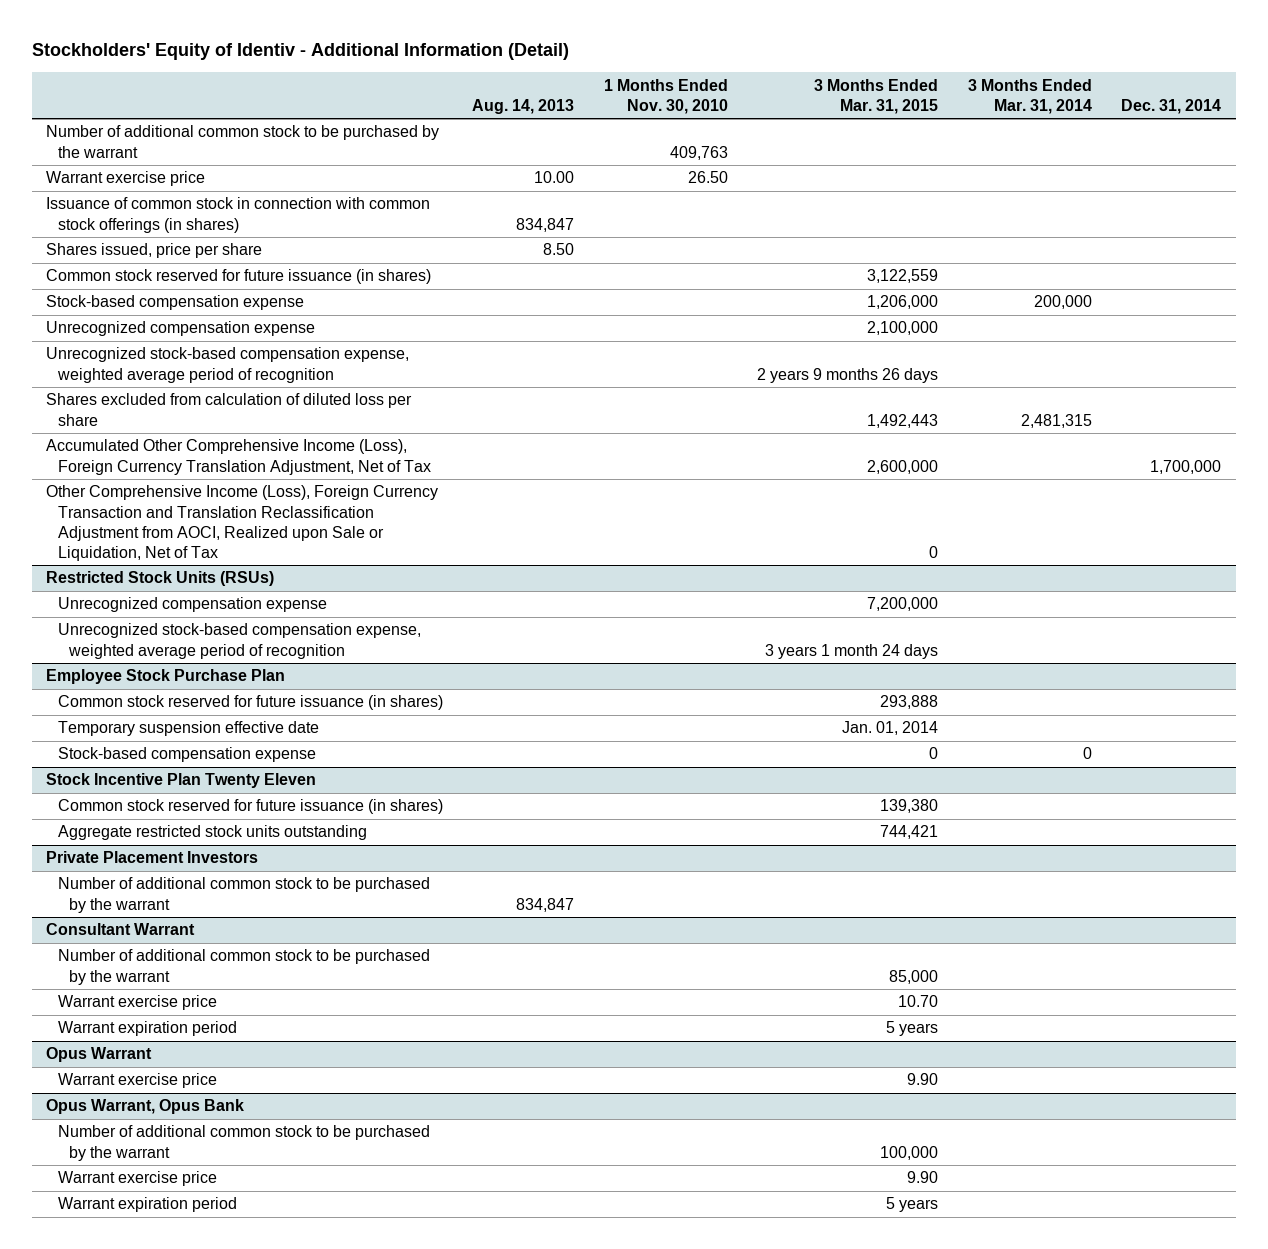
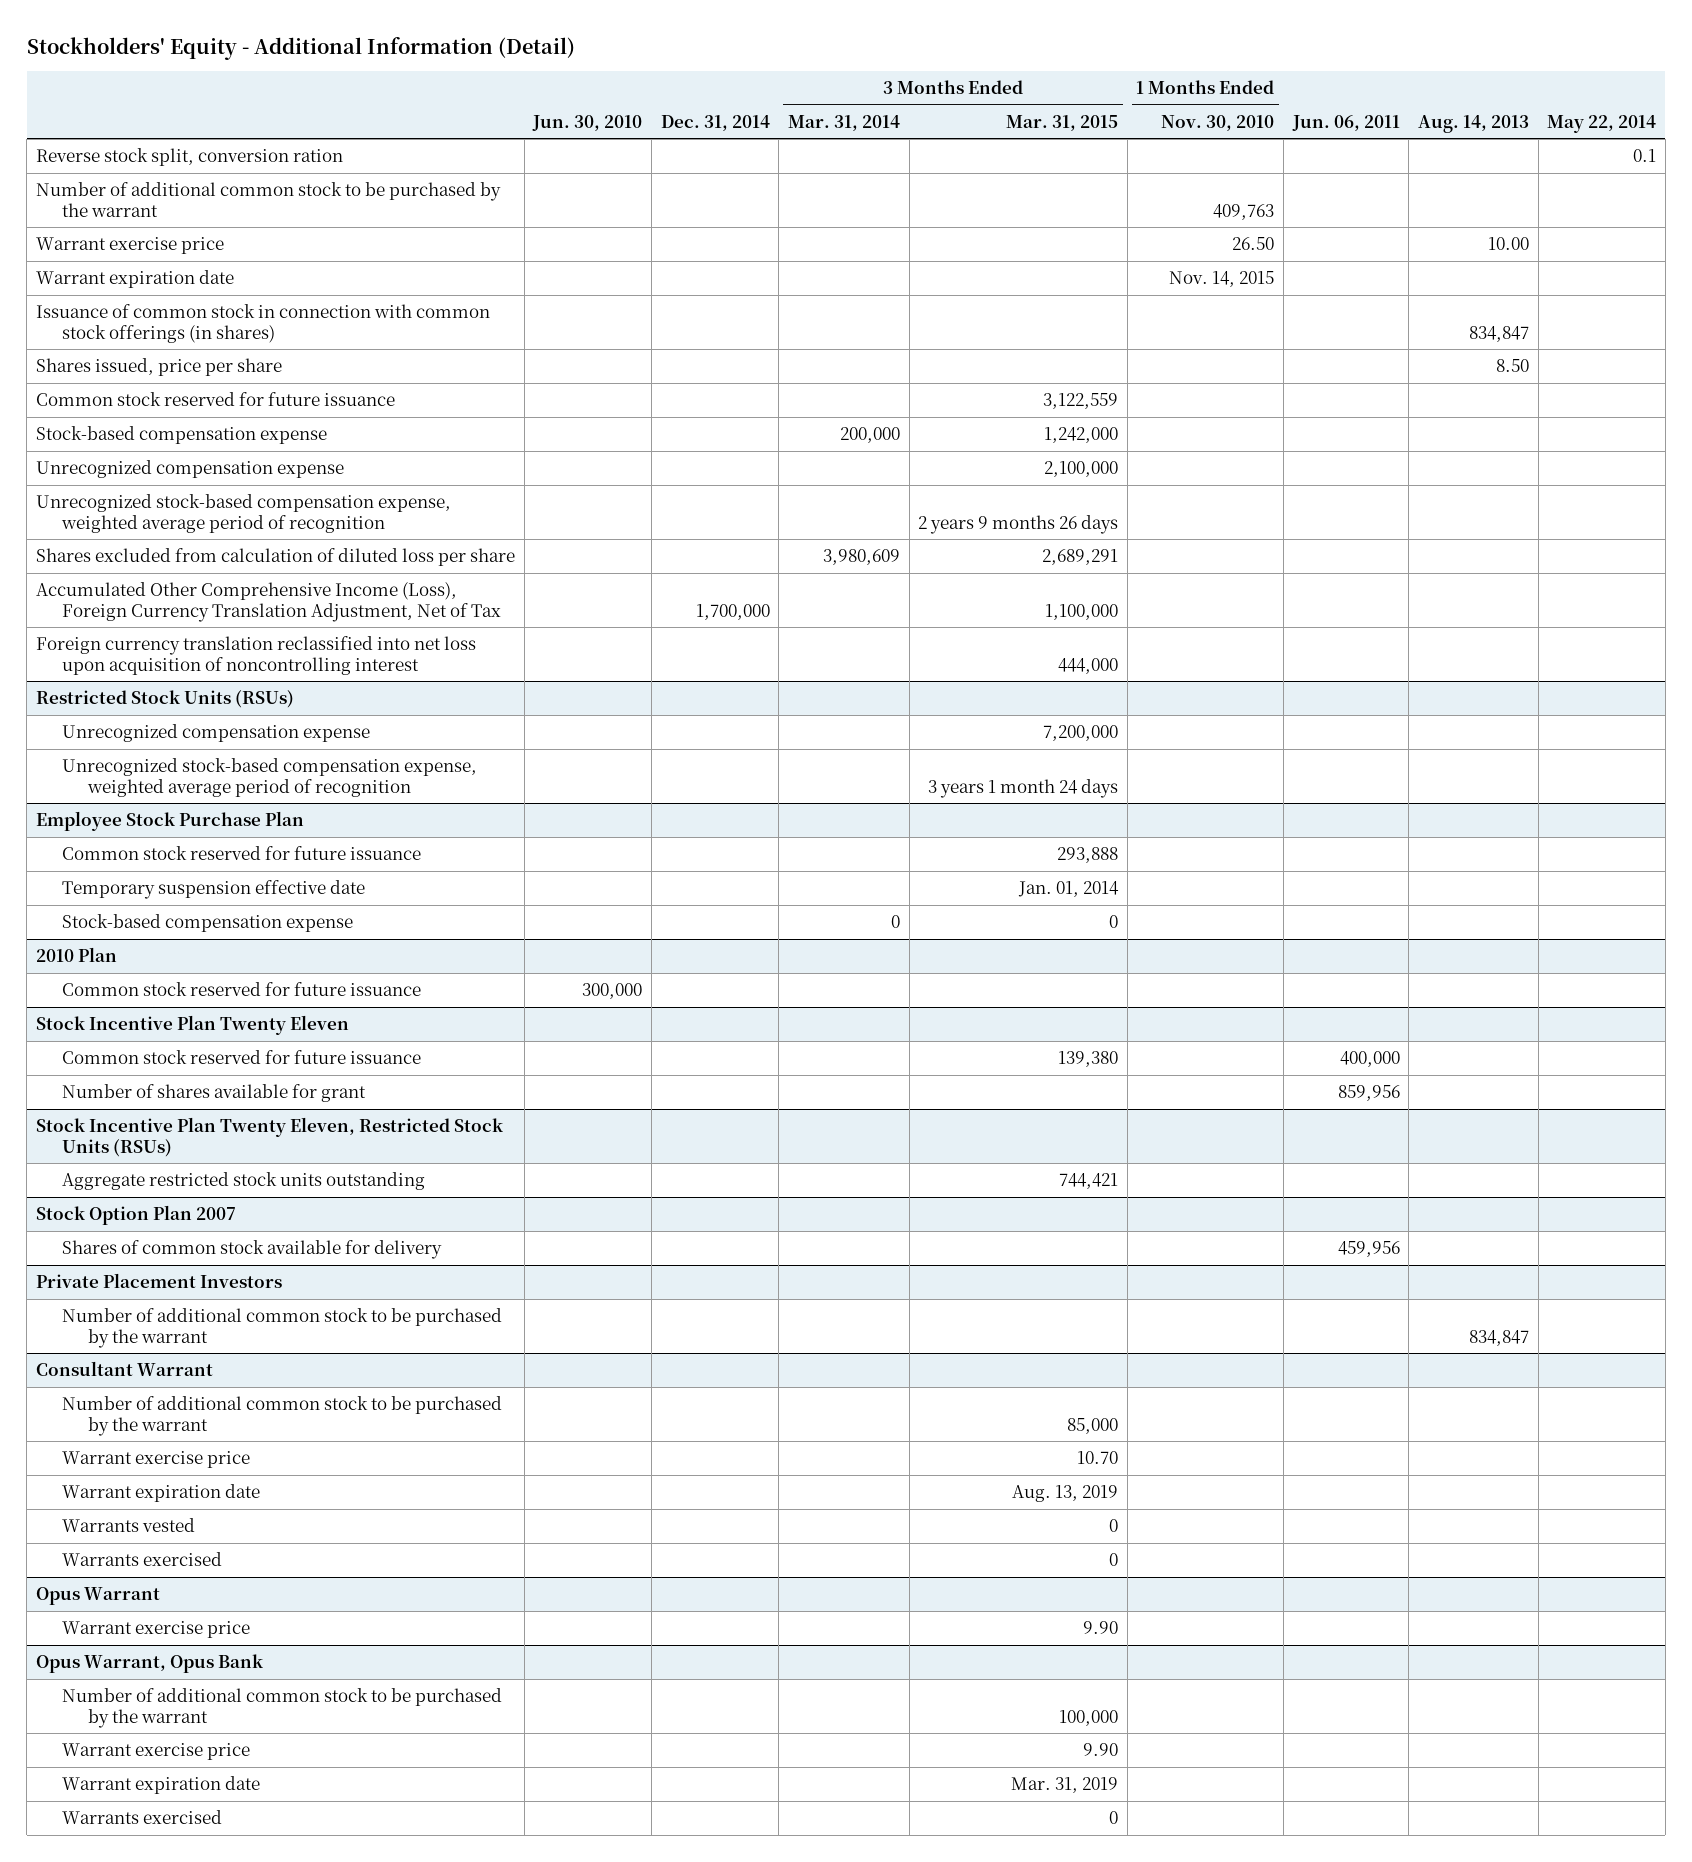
- Stockholders' Equity of Identiv - Additional Information (Detail)
+ Stockholders' Equity - Additional Information (Detail)
- | Aug. 14, 2013 | 1 Months Ended Nov. 30, 2010 | 3 Months Ended Mar. 31, 2015 | 3 Months Ended Mar. 31, 2014 | Dec. 31, 2014
+ | Jun. 30, 2010 | Dec. 31, 2014 | 3 Months Ended Mar. 31, 2014 | 3 Months Ended Mar. 31, 2015 | 1 Months Ended Nov. 30, 2010 | Jun. 06, 2011 | Aug. 14, 2013 | May 22, 2014
+ Reverse stock split, conversion ration | | | | | | | | 0.1
+ Warrant expiration date | | | | | Nov. 14, 2015 | | |
- Common stock reserved for future issuance (in shares) | | | 3,122,559 | |
- Stock-based compensation expense | | | 1,206,000 | 200,000 |
+ Common stock reserved for future issuance | | | | 3,122,559 | | | |
+ Stock-based compensation expense | | | 200,000 | 1,242,000 | | | |
- Shares excluded from calculation of diluted loss per share | | | 1,492,443 | 2,481,315 |
- Accumulated Other Comprehensive Income (Loss), Foreign Currency Translation Adjustment, Net of Tax | | | 2,600,000 | | 1,700,000
- Other Comprehensive Income (Loss), Foreign Currency Transaction and Translation Reclassification Adjustment from AOCI, Realized upon Sale or Liquidation, Net of Tax | | | 0 | |
+ Shares excluded from calculation of diluted loss per share | | | 3,980,609 | 2,689,291 | | | |
+ Accumulated Other Comprehensive Income (Loss), Foreign Currency Translation Adjustment, Net of Tax | | 1,700,000 | | 1,100,000 | | | |
+ Foreign currency translation reclassified into net loss upon acquisition of noncontrolling interest | | | | 444,000 | | | |
@ Employee Stock Purchase Plan
- Common stock reserved for future issuance (in shares) | | | 293,888 | |
+ Common stock reserved for future issuance | | | | 293,888 | | | |
+ 2010 Plan
+ Common stock reserved for future issuance | 300,000 | | | | | | |
@ Stock Incentive Plan Twenty Eleven
- Common stock reserved for future issuance (in shares) | | | 139,380 | |
+ Common stock reserved for future issuance | | | | 139,380 | | 400,000 | |
+ Number of shares available for grant | | | | | | 859,956 | |
+ Stock Incentive Plan Twenty Eleven, Restricted Stock Units (RSUs)
+ Stock Option Plan 2007
+ Shares of common stock available for delivery | | | | | | 459,956 | |
@ Consultant Warrant
- Warrant expiration period | | | 5 years | |
+ Warrant expiration date | | | | Aug. 13, 2019 | | | |
+ Warrants vested | | | | 0 | | | |
+ Warrants exercised | | | | 0 | | | |
@ Opus Warrant, Opus Bank
- Warrant expiration period | | | 5 years | |
+ Warrant expiration date | | | | Mar. 31, 2019 | | | |
+ Warrants exercised | | | | 0 | | | |

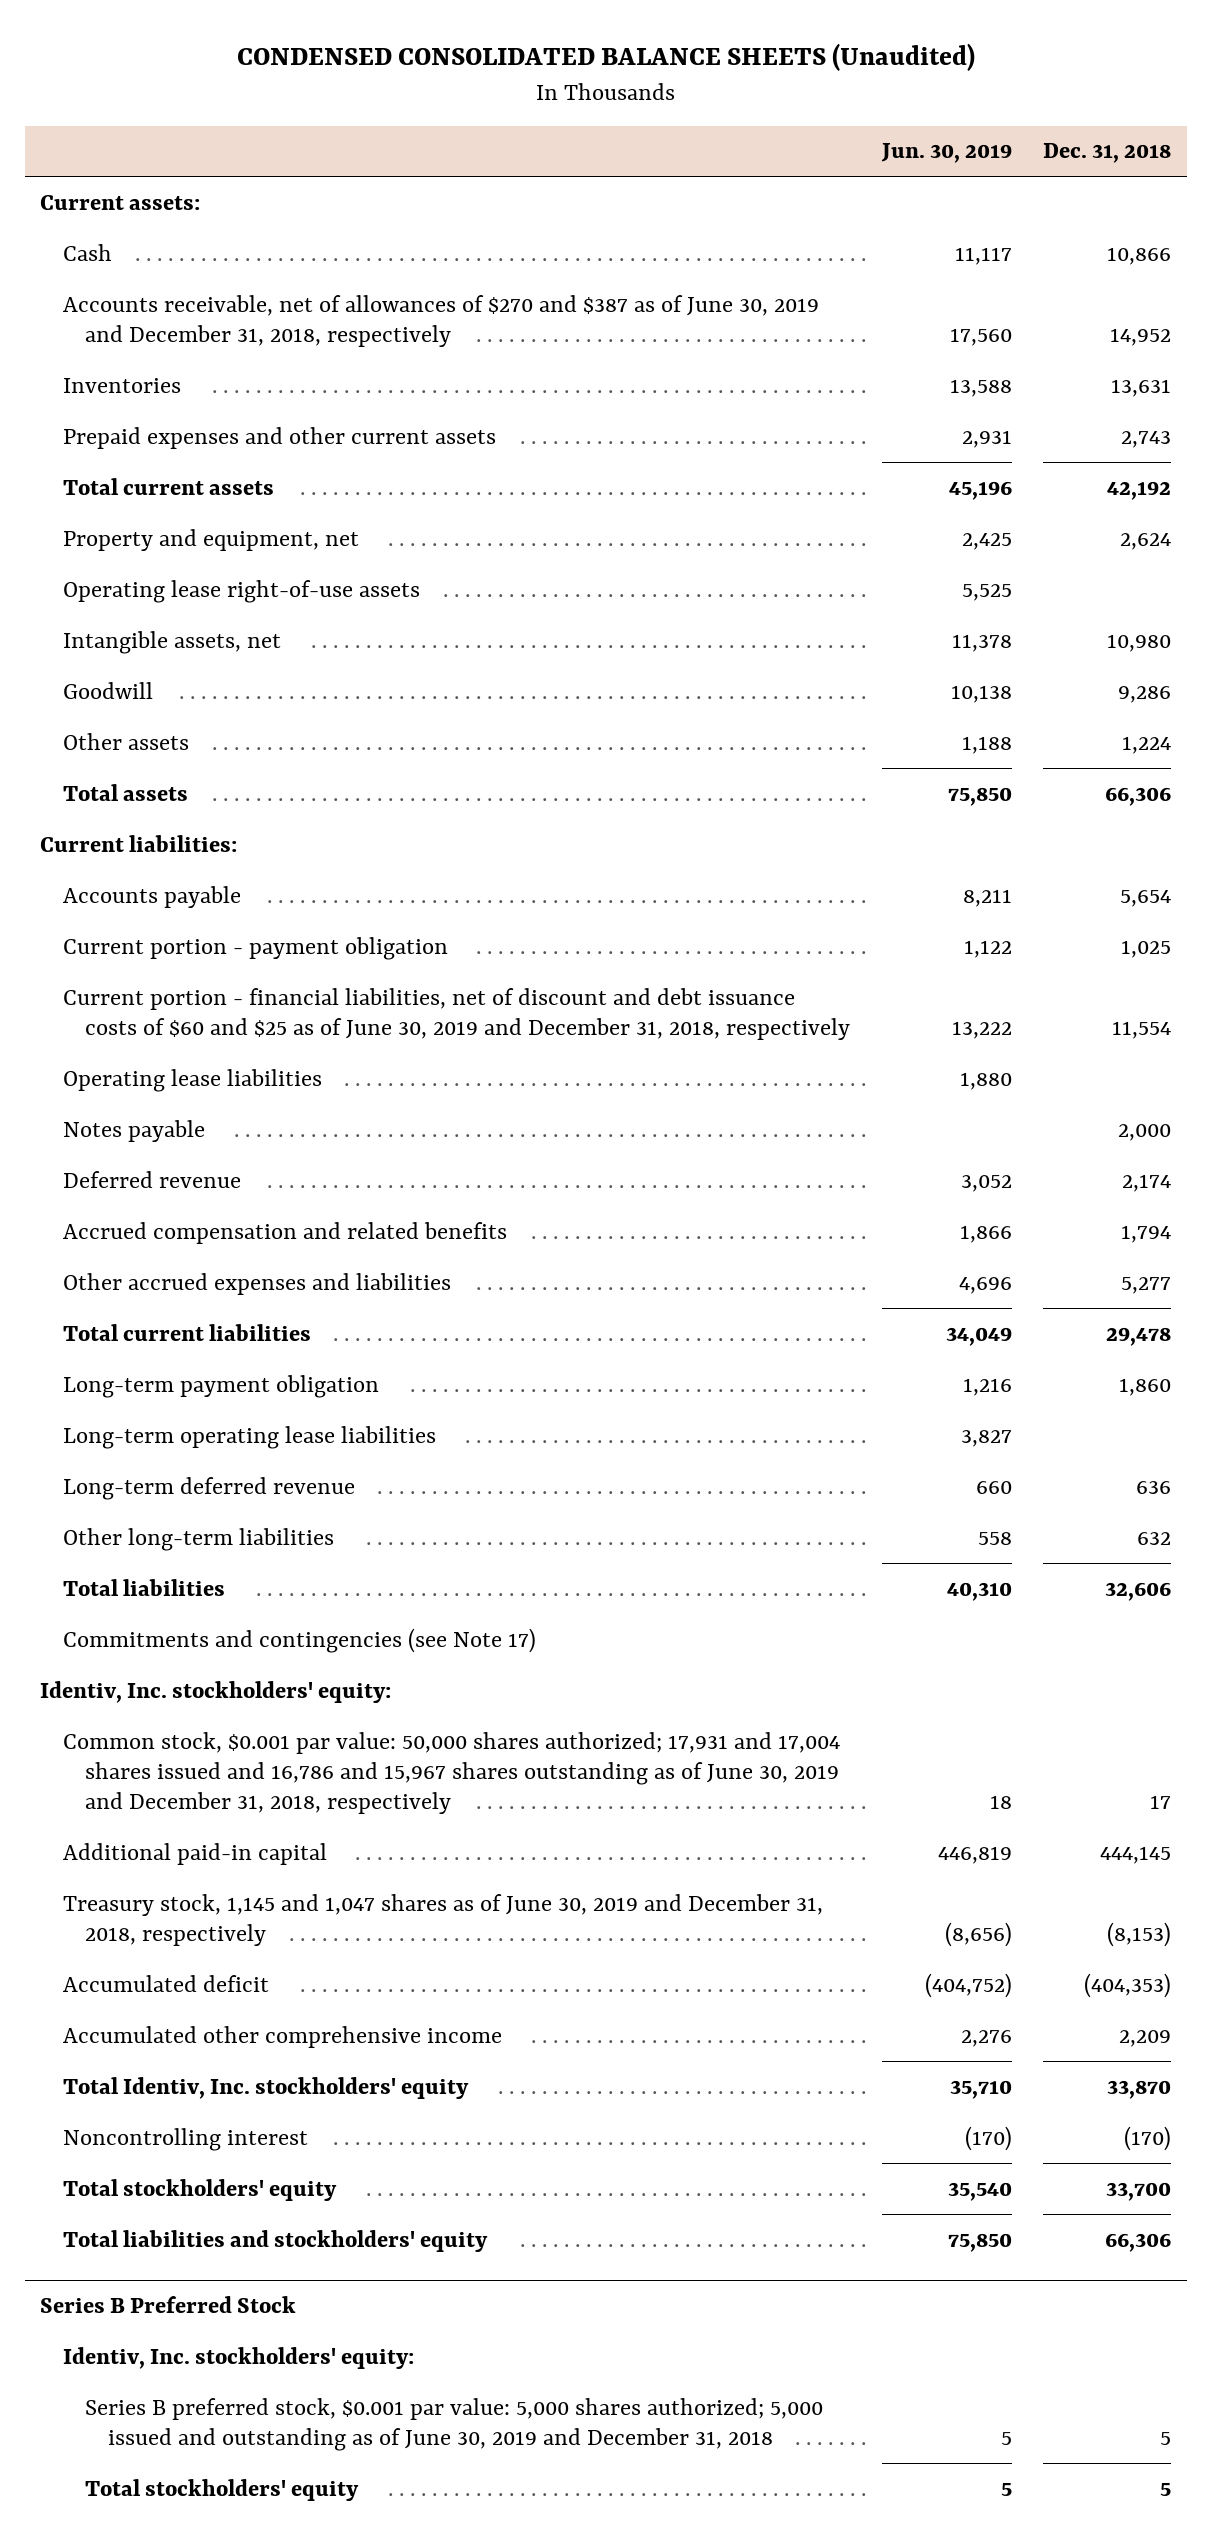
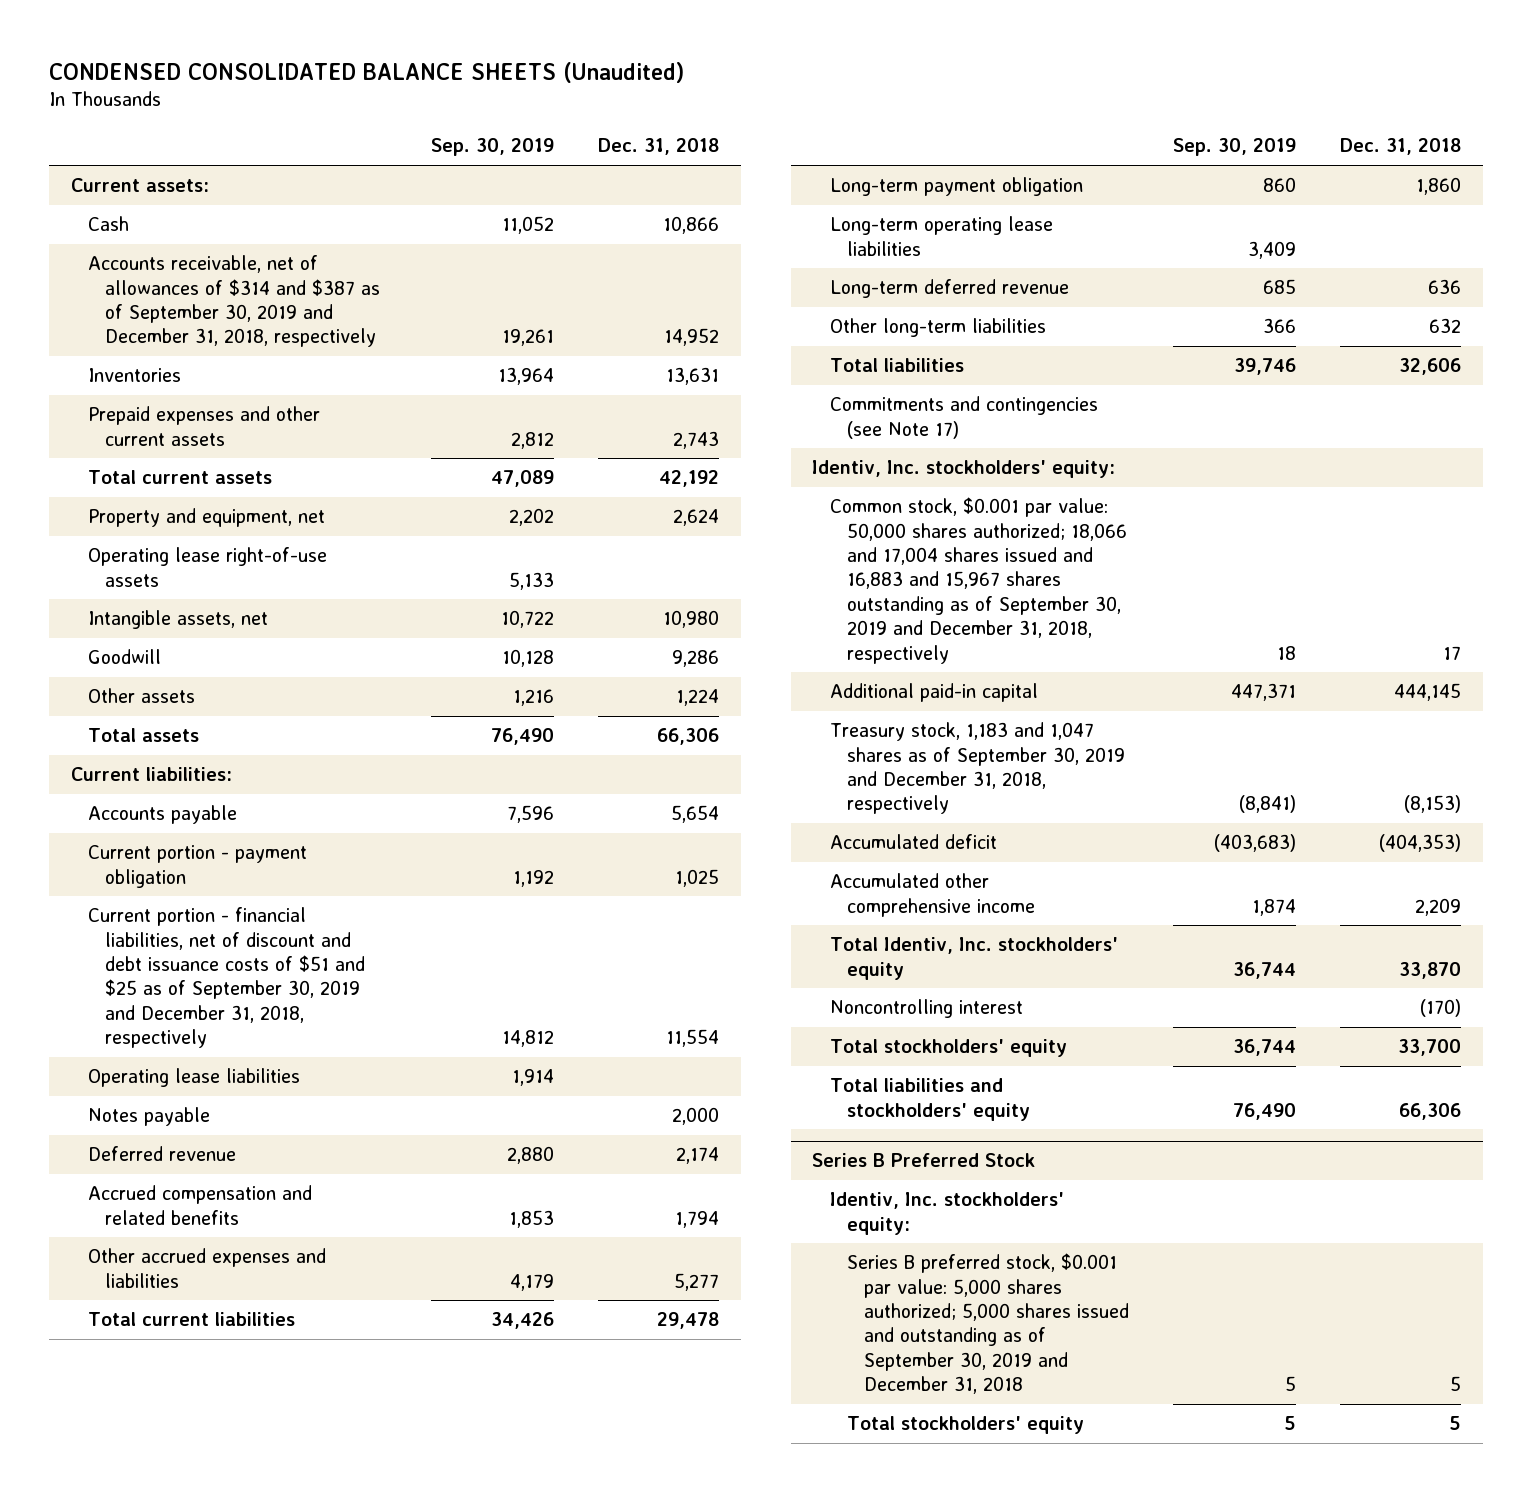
- | Jun. 30, 2019 | Dec. 31, 2018
+ | Sep. 30, 2019 | Dec. 31, 2018
- Accounts receivable, net of allowances of $270 and $387 as of June 30, 2019 and December 31, 2018, respectively | 17,560 | 14,952
+ Accounts receivable, net of allowances of $314 and $387 as of September 30, 2019 and December 31, 2018, respectively | 19,261 | 14,952
- Current portion - financial liabilities, net of discount and debt issuance costs of $60 and $25 as of June 30, 2019 and December 31, 2018, respectively | 13,222 | 11,554
+ Current portion - financial liabilities, net of discount and debt issuance costs of $51 and $25 as of September 30, 2019 and December 31, 2018, respectively | 14,812 | 11,554
- Common stock, $0.001 par value: 50,000 shares authorized; 17,931 and 17,004 shares issued and 16,786 and 15,967 shares outstanding as of June 30, 2019 and December 31, 2018, respectively | 18 | 17
+ Common stock, $0.001 par value: 50,000 shares authorized; 18,066 and 17,004 shares issued and 16,883 and 15,967 shares outstanding as of September 30, 2019 and December 31, 2018, respectively | 18 | 17
- Treasury stock, 1,145 and 1,047 shares as of June 30, 2019 and December 31, 2018, respectively | (8,656) | (8,153)
+ Treasury stock, 1,183 and 1,047 shares as of September 30, 2019 and December 31, 2018, respectively | (8,841) | (8,153)
@ Series B Preferred Stock
- Series B preferred stock, $0.001 par value: 5,000 shares authorized; 5,000 issued and outstanding as of June 30, 2019 and December 31, 2018 | 5 | 5
+ Series B preferred stock, $0.001 par value: 5,000 shares authorized; 5,000 shares issued and outstanding as of September 30, 2019 and December 31, 2018 | 5 | 5

